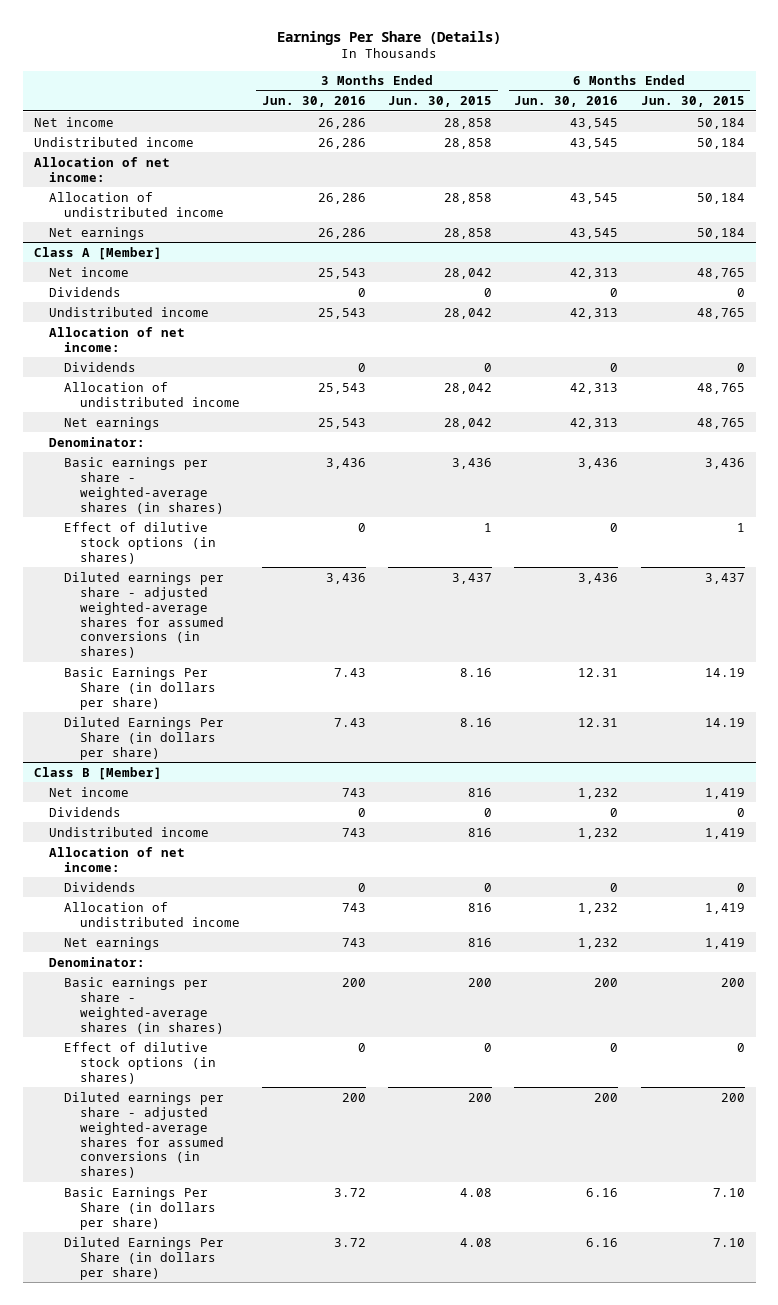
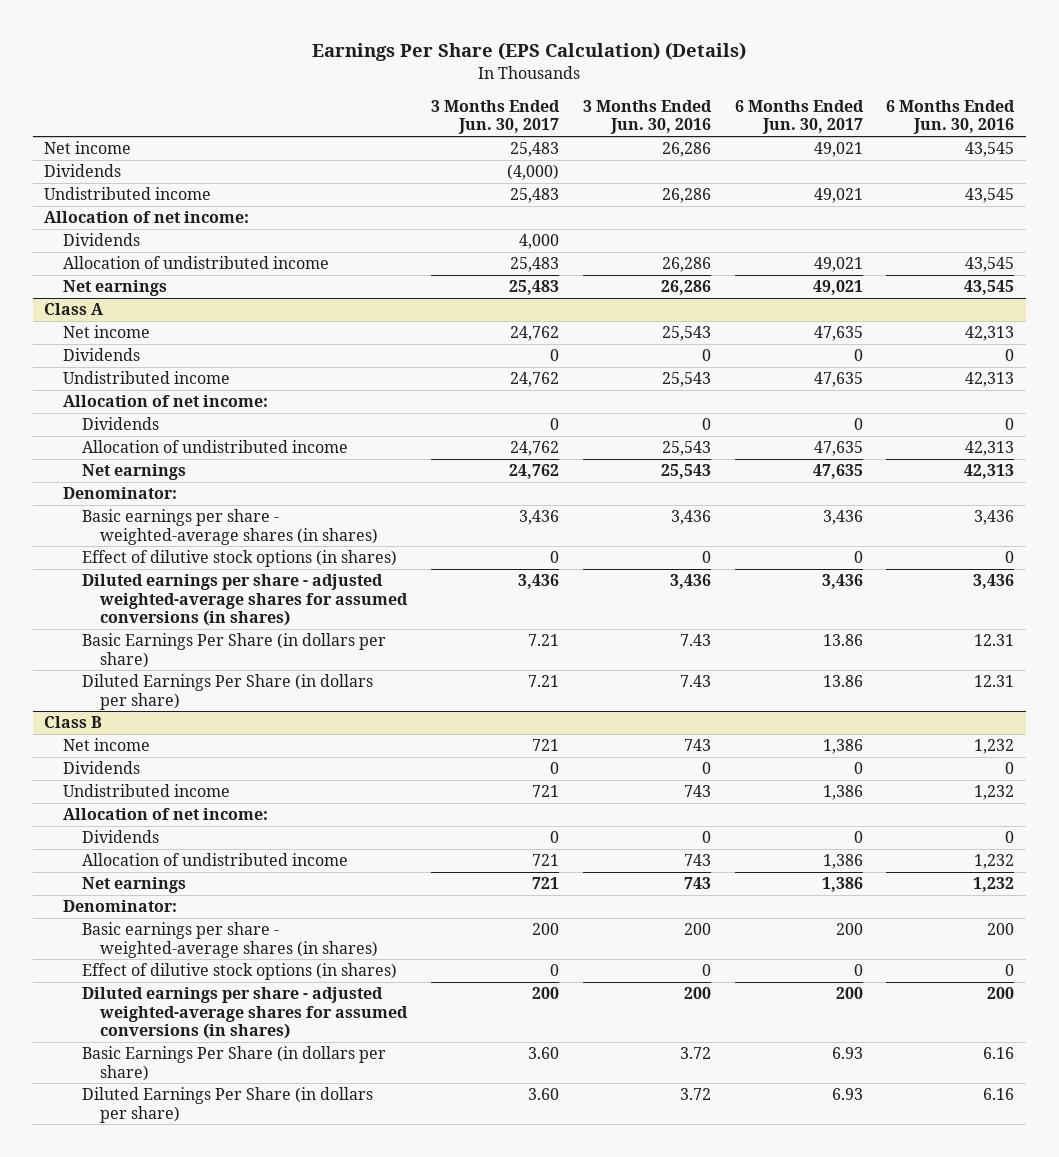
- Earnings Per Share (Details)
+ Earnings Per Share (EPS Calculation) (Details)
- | 3 Months Ended Jun. 30, 2016 | 3 Months Ended Jun. 30, 2015 | 6 Months Ended Jun. 30, 2016 | 6 Months Ended Jun. 30, 2015
+ | 3 Months Ended Jun. 30, 2017 | 3 Months Ended Jun. 30, 2016 | 6 Months Ended Jun. 30, 2017 | 6 Months Ended Jun. 30, 2016
+ Dividends | (4,000) | | |
+ Dividends | 4,000 | | |
- Class A [Member]
+ Class A
- Class B [Member]
+ Class B

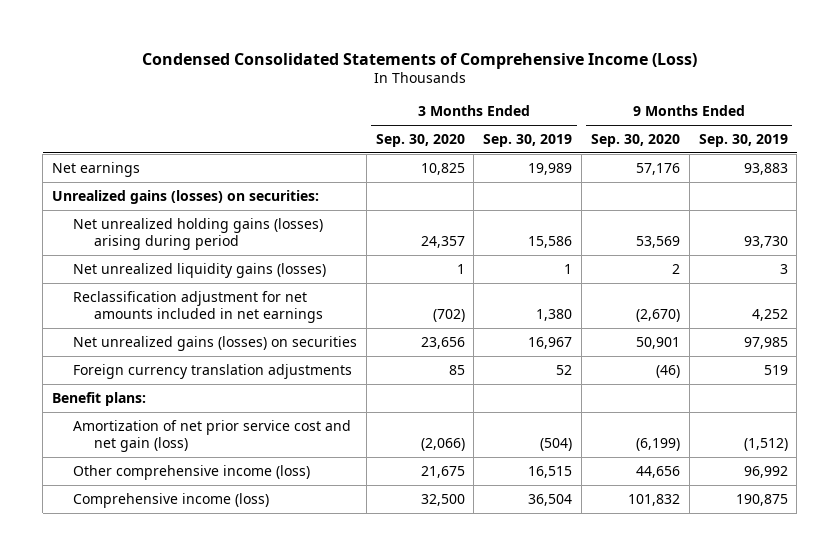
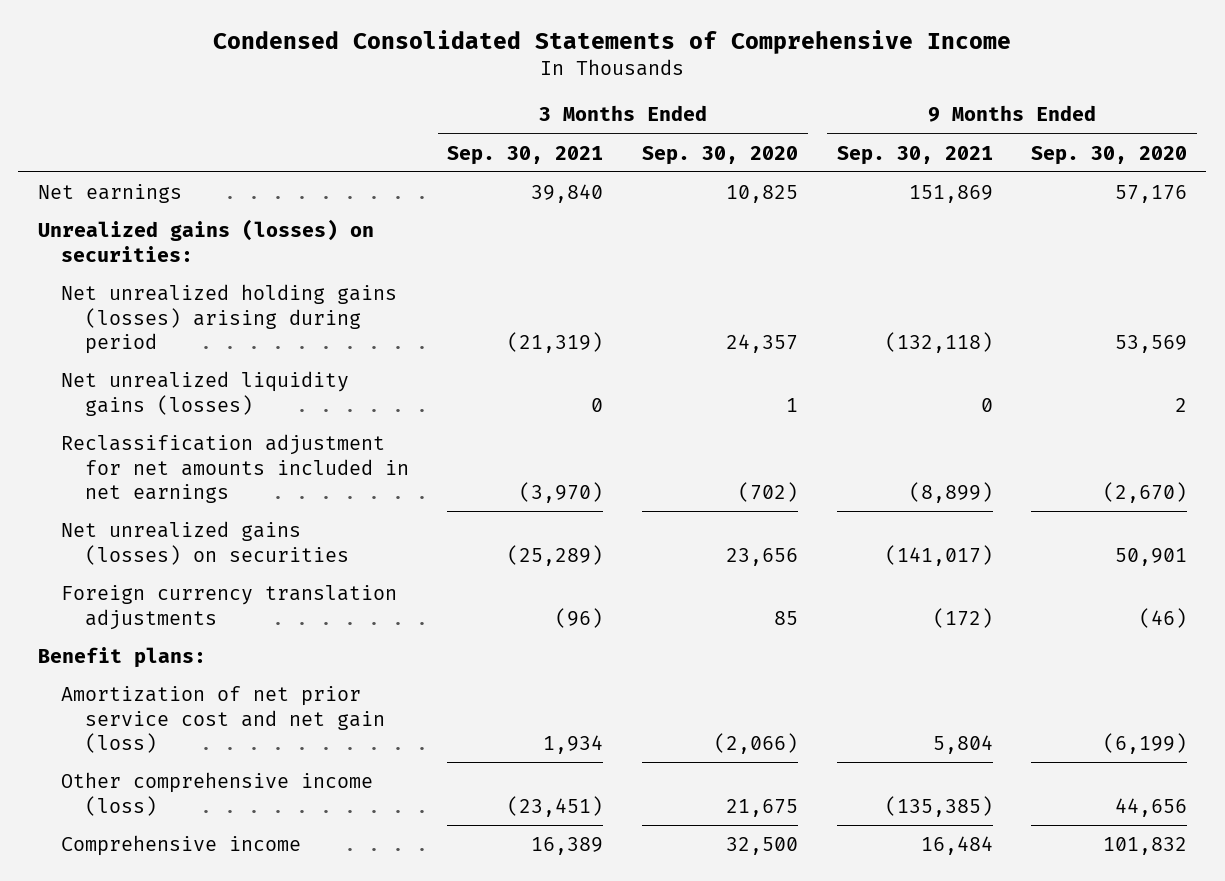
- Condensed Consolidated Statements of Comprehensive Income (Loss)
+ Condensed Consolidated Statements of Comprehensive Income
- | 3 Months Ended Sep. 30, 2020 | 3 Months Ended Sep. 30, 2019 | 9 Months Ended Sep. 30, 2020 | 9 Months Ended Sep. 30, 2019
+ | 3 Months Ended Sep. 30, 2021 | 3 Months Ended Sep. 30, 2020 | 9 Months Ended Sep. 30, 2021 | 9 Months Ended Sep. 30, 2020
- Comprehensive income (loss) | 32,500 | 36,504 | 101,832 | 190,875
+ Comprehensive income | 16,389 | 32,500 | 16,484 | 101,832

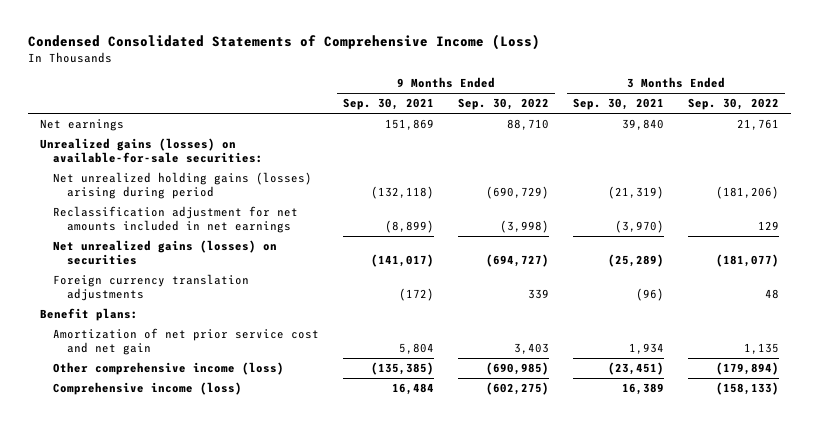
- Condensed Consolidated Statements of Comprehensive Income
+ Condensed Consolidated Statements of Comprehensive Income (Loss)
- | 3 Months Ended Sep. 30, 2021 | 3 Months Ended Sep. 30, 2020 | 9 Months Ended Sep. 30, 2021 | 9 Months Ended Sep. 30, 2020
+ | 9 Months Ended Sep. 30, 2021 | 9 Months Ended Sep. 30, 2022 | 3 Months Ended Sep. 30, 2021 | 3 Months Ended Sep. 30, 2022
- Unrealized gains (losses) on securities:
+ Unrealized gains (losses) on available-for-sale securities:
- Net unrealized liquidity gains (losses) | 0 | 1 | 0 | 2
- Amortization of net prior service cost and net gain (loss) | 1,934 | (2,066) | 5,804 | (6,199)
+ Amortization of net prior service cost and net gain | 5,804 | 3,403 | 1,934 | 1,135
- Comprehensive income | 16,389 | 32,500 | 16,484 | 101,832
+ Comprehensive income (loss) | 16,484 | (602,275) | 16,389 | (158,133)

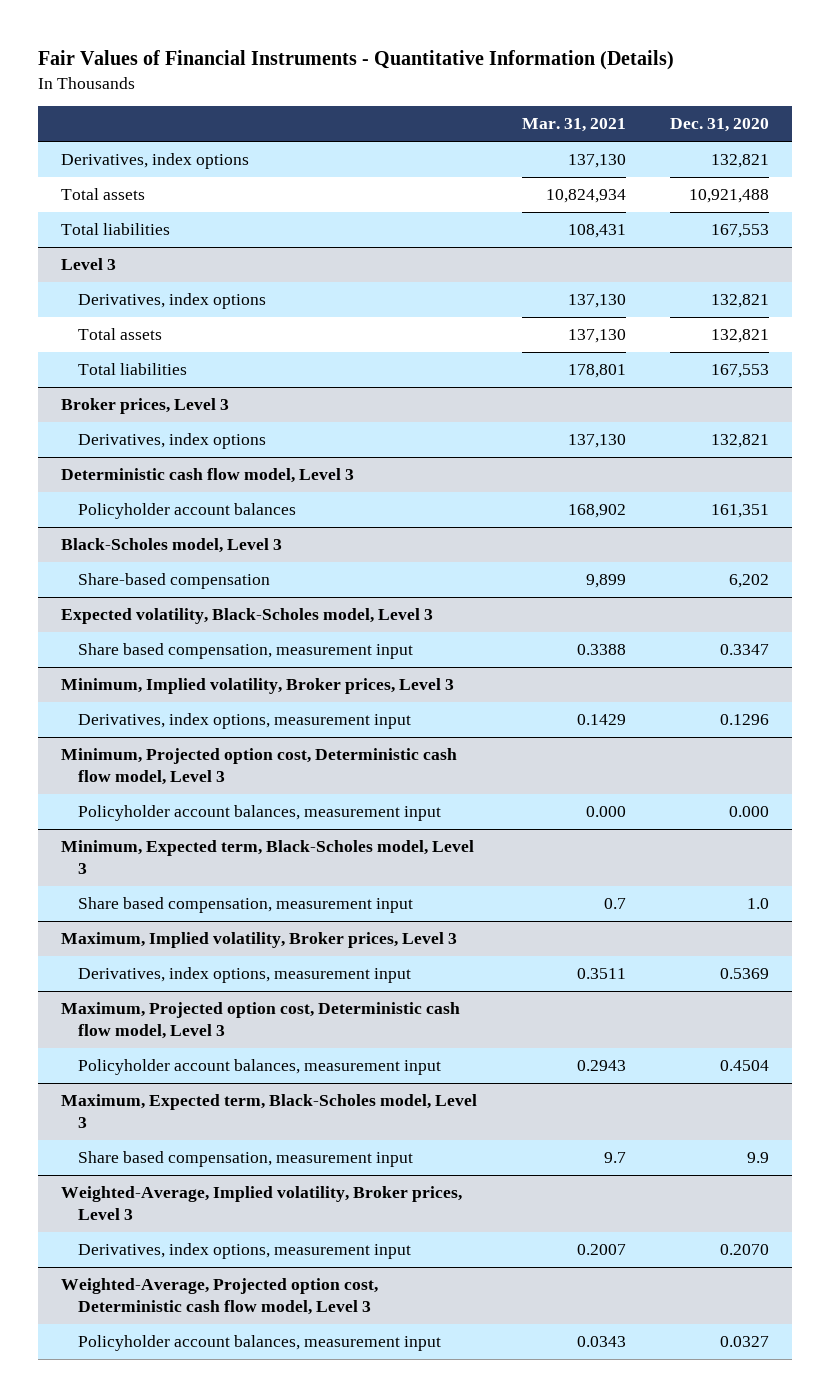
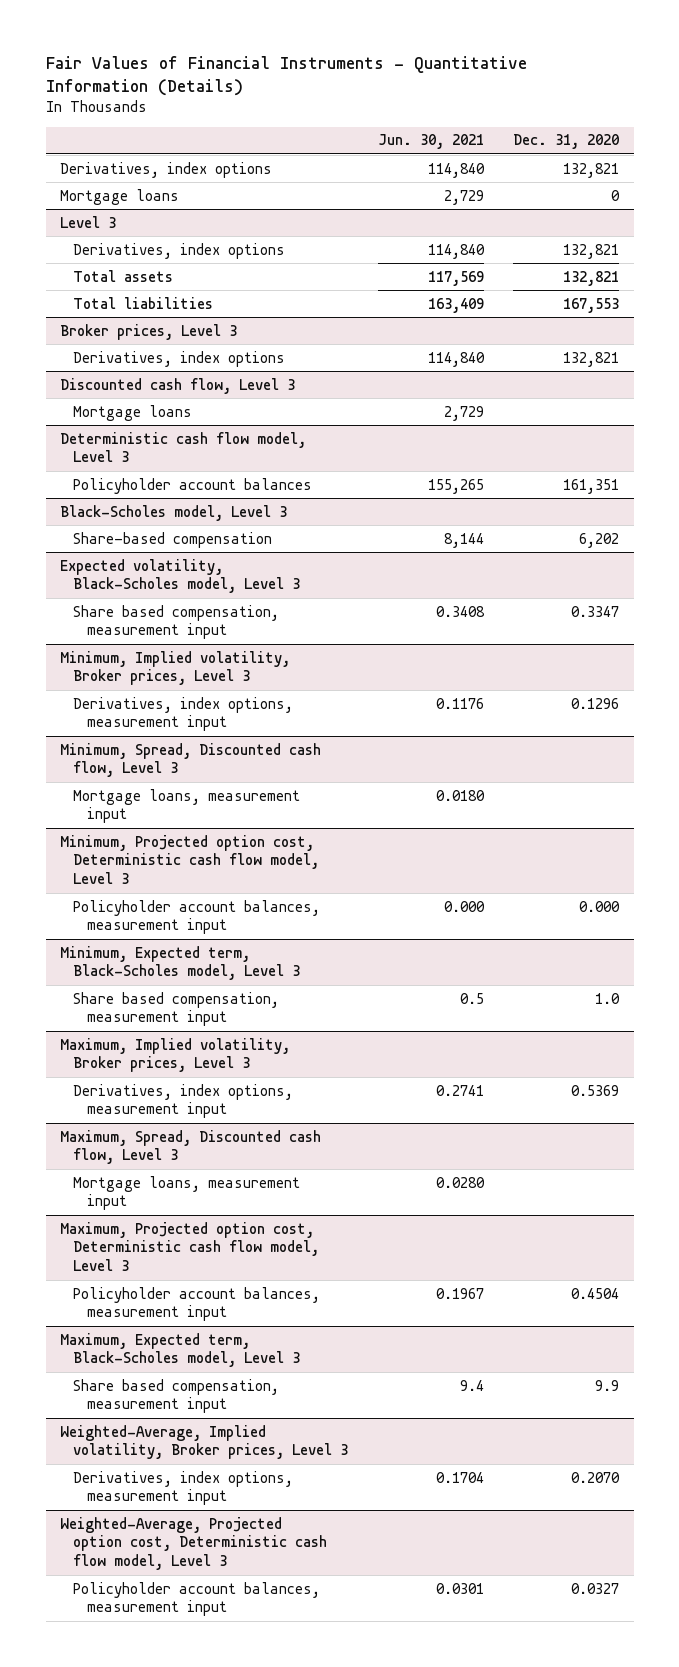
- | Mar. 31, 2021 | Dec. 31, 2020
+ | Jun. 30, 2021 | Dec. 31, 2020
- Total assets | 10,824,934 | 10,921,488
- Total liabilities | 108,431 | 167,553
+ Mortgage loans | 2,729 | 0
+ Discounted cash flow, Level 3
+ Mortgage loans | 2,729 |
+ Minimum, Spread, Discounted cash flow, Level 3
+ Mortgage loans, measurement input | 0.0180 |
+ Maximum, Spread, Discounted cash flow, Level 3
+ Mortgage loans, measurement input | 0.0280 |

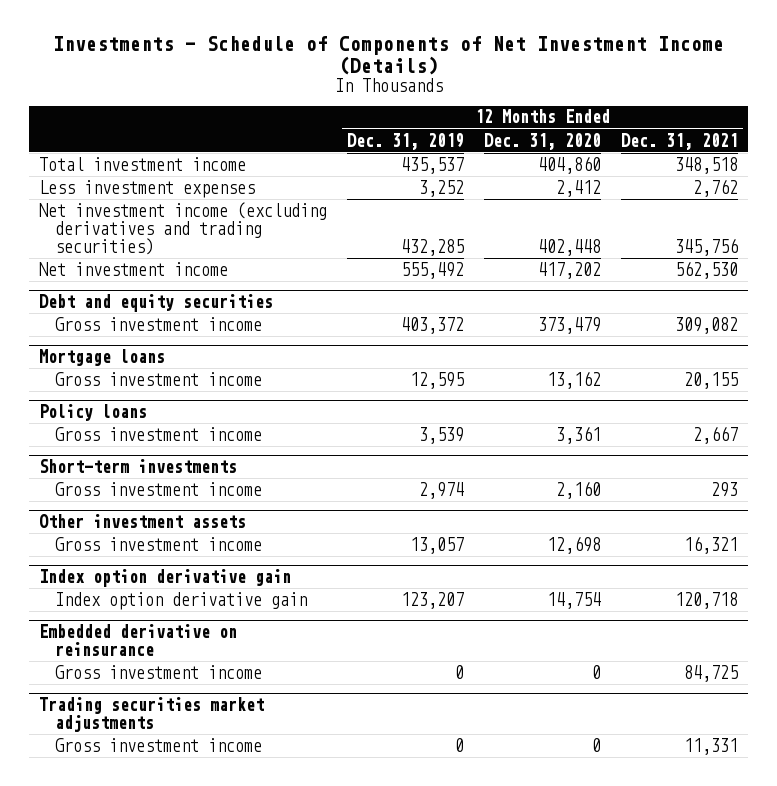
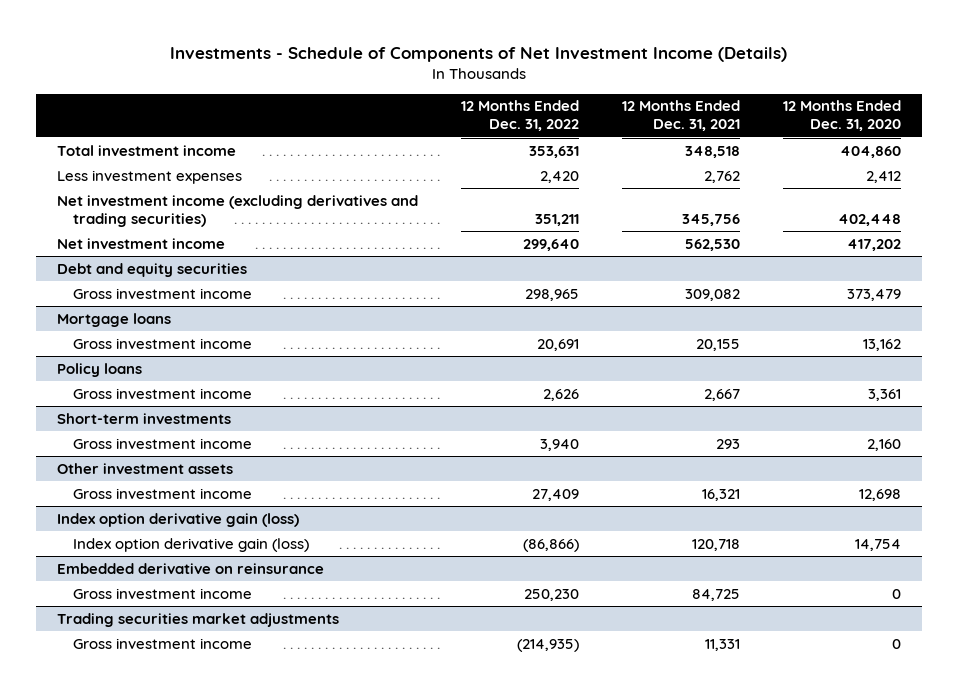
- | 12 Months Ended Dec. 31, 2019 | 12 Months Ended Dec. 31, 2020 | 12 Months Ended Dec. 31, 2021
+ | 12 Months Ended Dec. 31, 2022 | 12 Months Ended Dec. 31, 2021 | 12 Months Ended Dec. 31, 2020
- Index option derivative gain
- Index option derivative gain | 123,207 | 14,754 | 120,718
+ Index option derivative gain (loss)
+ Index option derivative gain (loss) | (86,866) | 120,718 | 14,754

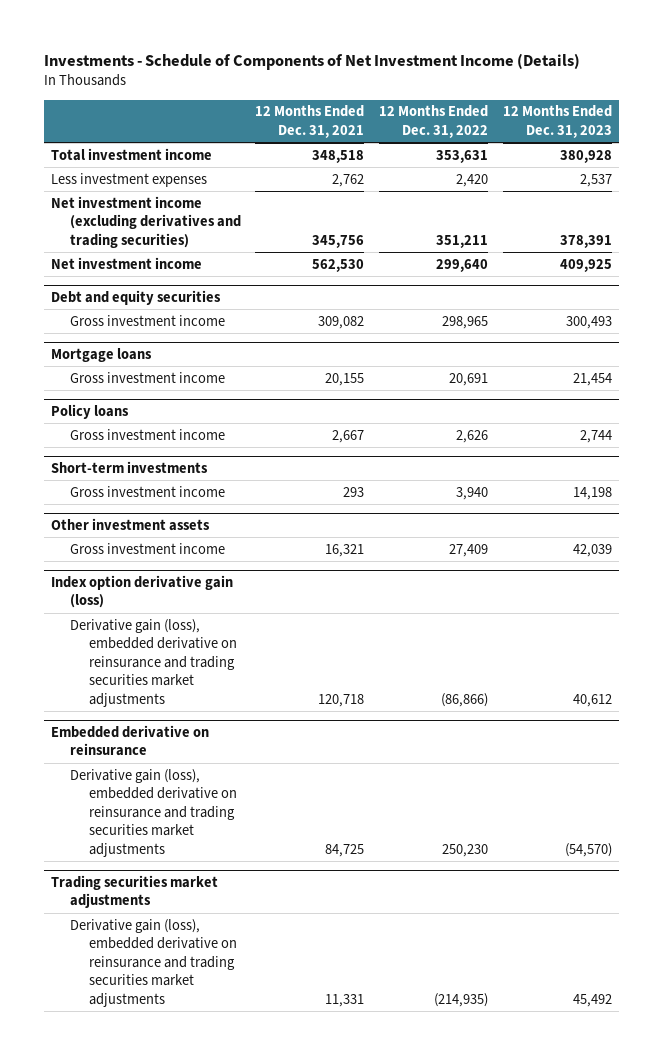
- | 12 Months Ended Dec. 31, 2022 | 12 Months Ended Dec. 31, 2021 | 12 Months Ended Dec. 31, 2020
+ | 12 Months Ended Dec. 31, 2021 | 12 Months Ended Dec. 31, 2022 | 12 Months Ended Dec. 31, 2023
@ Index option derivative gain (loss)
- Index option derivative gain (loss) | (86,866) | 120,718 | 14,754
+ Derivative gain (loss), embedded derivative on reinsurance and trading securities market adjustments | 120,718 | (86,866) | 40,612
@ Embedded derivative on reinsurance
- Gross investment income | 250,230 | 84,725 | 0
+ Derivative gain (loss), embedded derivative on reinsurance and trading securities market adjustments | 84,725 | 250,230 | (54,570)
@ Trading securities market adjustments
- Gross investment income | (214,935) | 11,331 | 0
+ Derivative gain (loss), embedded derivative on reinsurance and trading securities market adjustments | 11,331 | (214,935) | 45,492

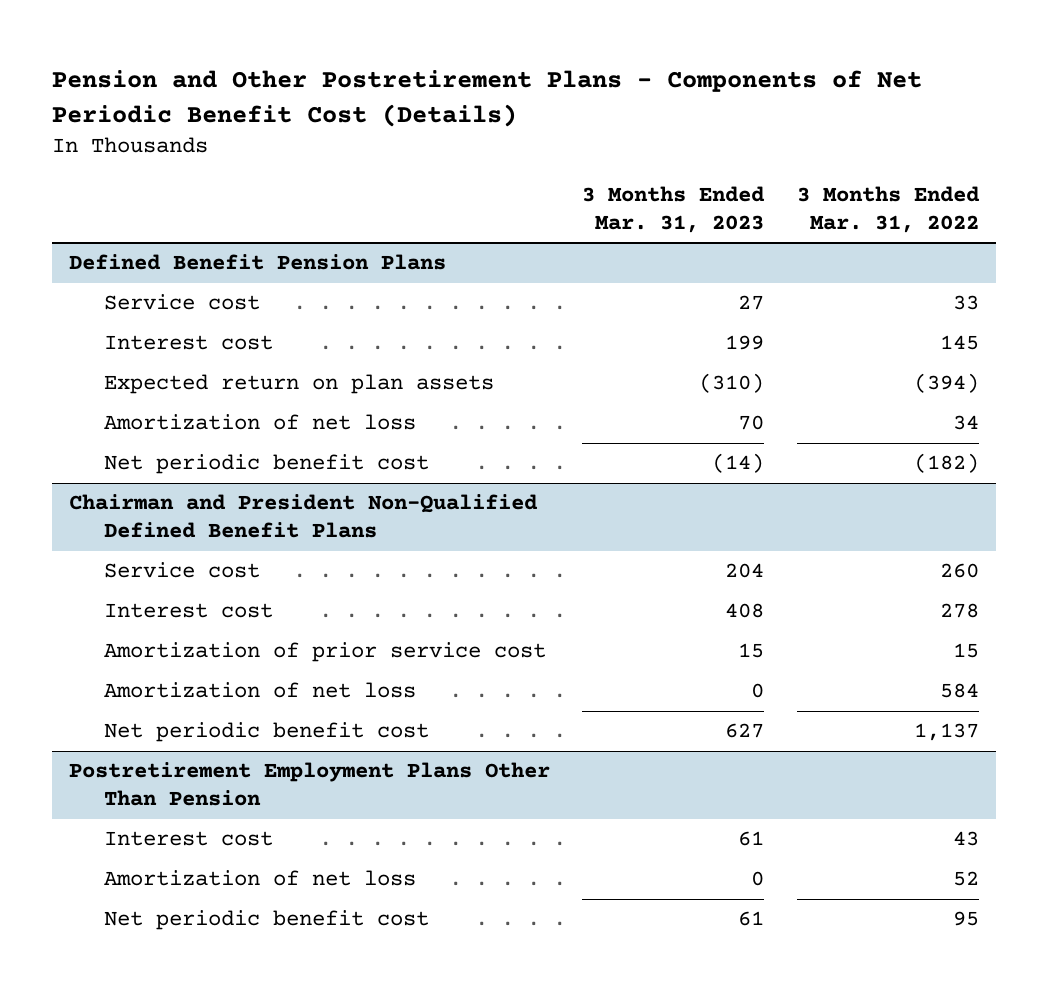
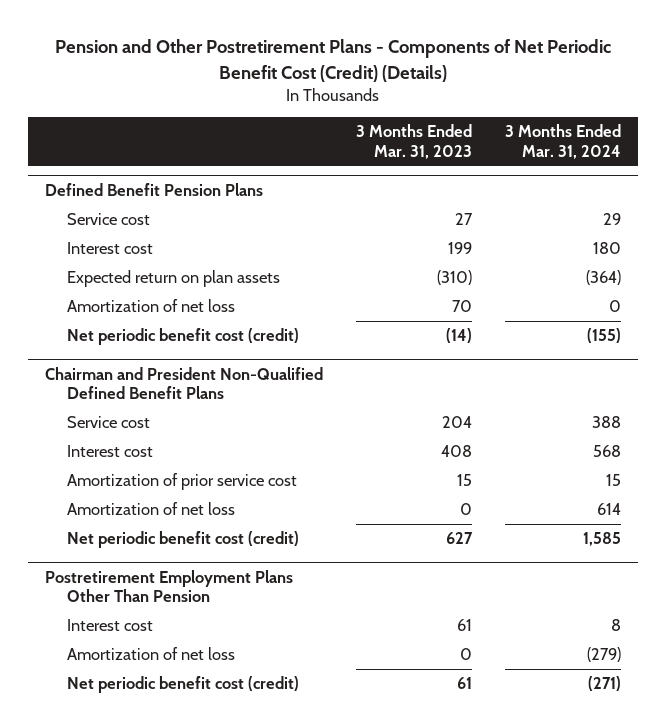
- Pension and Other Postretirement Plans - Components of Net Periodic Benefit Cost (Details)
+ Pension and Other Postretirement Plans - Components of Net Periodic Benefit Cost (Credit) (Details)
- | 3 Months Ended Mar. 31, 2023 | 3 Months Ended Mar. 31, 2022
+ | 3 Months Ended Mar. 31, 2023 | 3 Months Ended Mar. 31, 2024
@ Defined Benefit Pension Plans
- Net periodic benefit cost | (14) | (182)
+ Net periodic benefit cost (credit) | (14) | (155)
@ Chairman and President Non-Qualified Defined Benefit Plans
- Net periodic benefit cost | 627 | 1,137
+ Net periodic benefit cost (credit) | 627 | 1,585
@ Postretirement Employment Plans Other Than Pension
- Net periodic benefit cost | 61 | 95
+ Net periodic benefit cost (credit) | 61 | (271)

